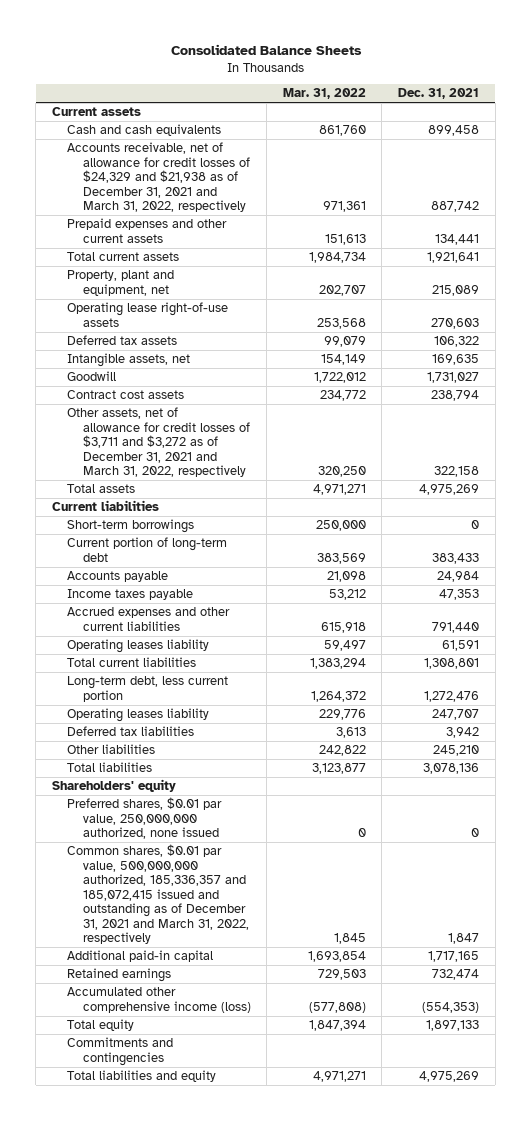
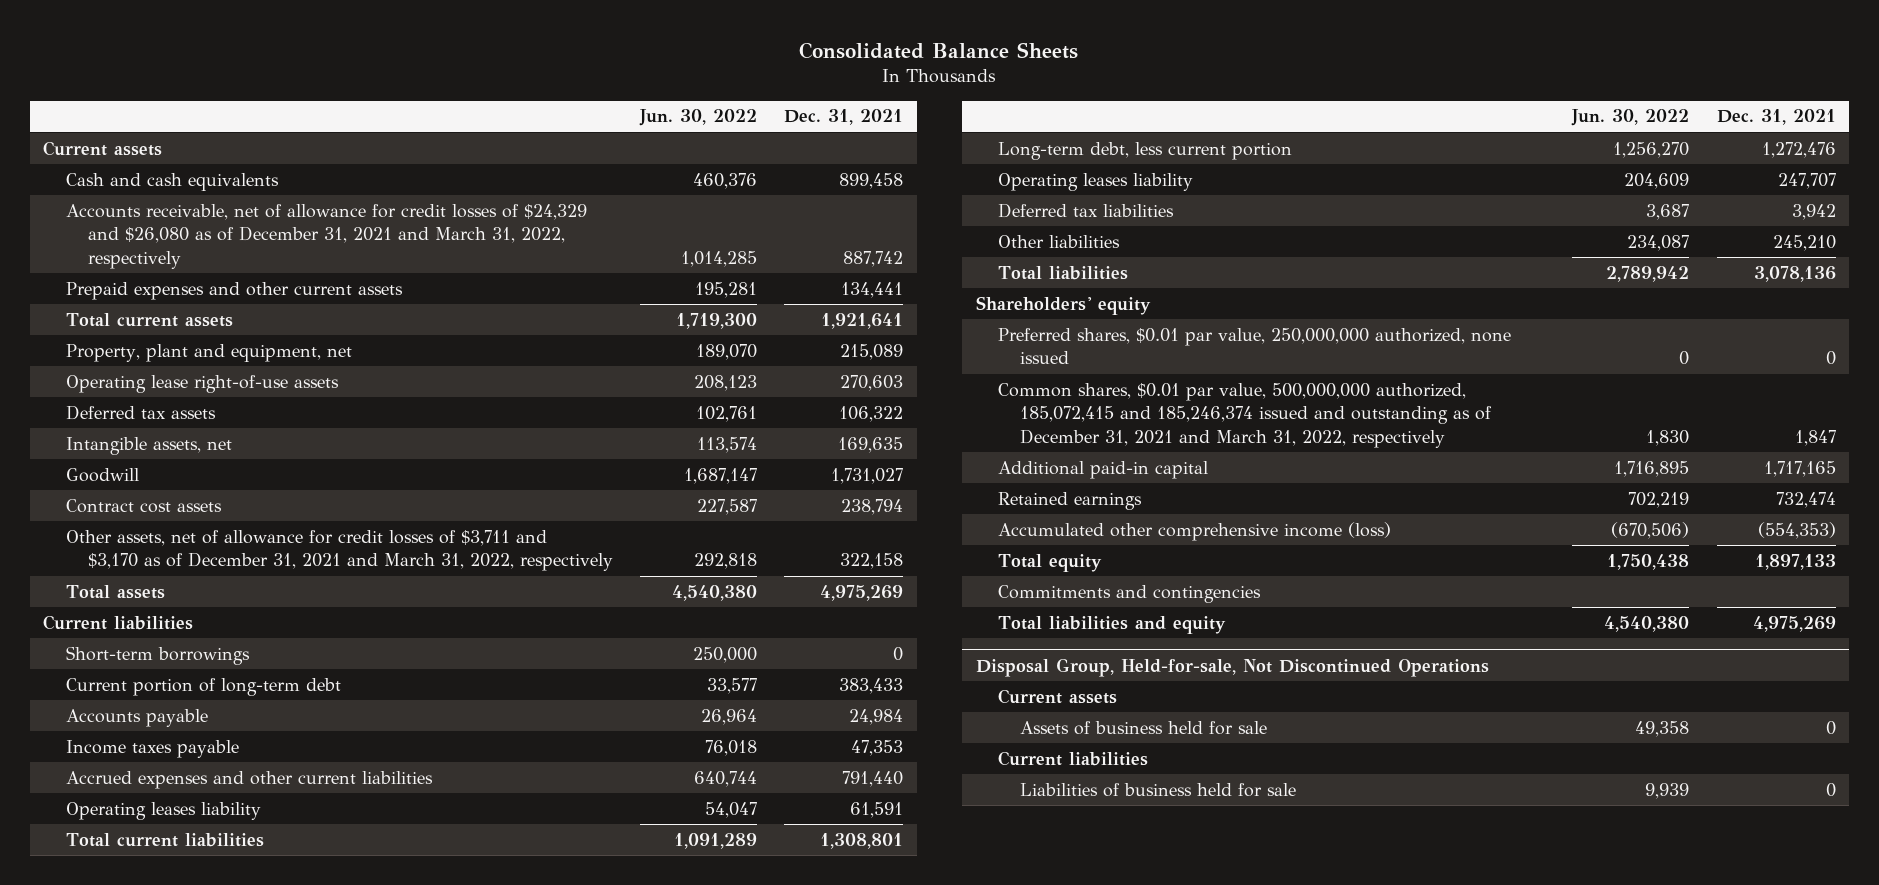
- | Mar. 31, 2022 | Dec. 31, 2021
+ | Jun. 30, 2022 | Dec. 31, 2021
- Accounts receivable, net of allowance for credit losses of $24,329 and $21,938 as of December 31, 2021 and March 31, 2022, respectively | 971,361 | 887,742
+ Accounts receivable, net of allowance for credit losses of $24,329 and $26,080 as of December 31, 2021 and March 31, 2022, respectively | 1,014,285 | 887,742
- Other assets, net of allowance for credit losses of $3,711 and $3,272 as of December 31, 2021 and March 31, 2022, respectively | 320,250 | 322,158
+ Other assets, net of allowance for credit losses of $3,711 and $3,170 as of December 31, 2021 and March 31, 2022, respectively | 292,818 | 322,158
- Common shares, $0.01 par value, 500,000,000 authorized, 185,336,357 and 185,072,415 issued and outstanding as of December 31, 2021 and March 31, 2022, respectively | 1,845 | 1,847
+ Common shares, $0.01 par value, 500,000,000 authorized, 185,072,415 and 185,246,374 issued and outstanding as of December 31, 2021 and March 31, 2022, respectively | 1,830 | 1,847
+ Disposal Group, Held-for-sale, Not Discontinued Operations
+ Current assets
+ Assets of business held for sale | 49,358 | 0
+ Current liabilities
+ Liabilities of business held for sale | 9,939 | 0

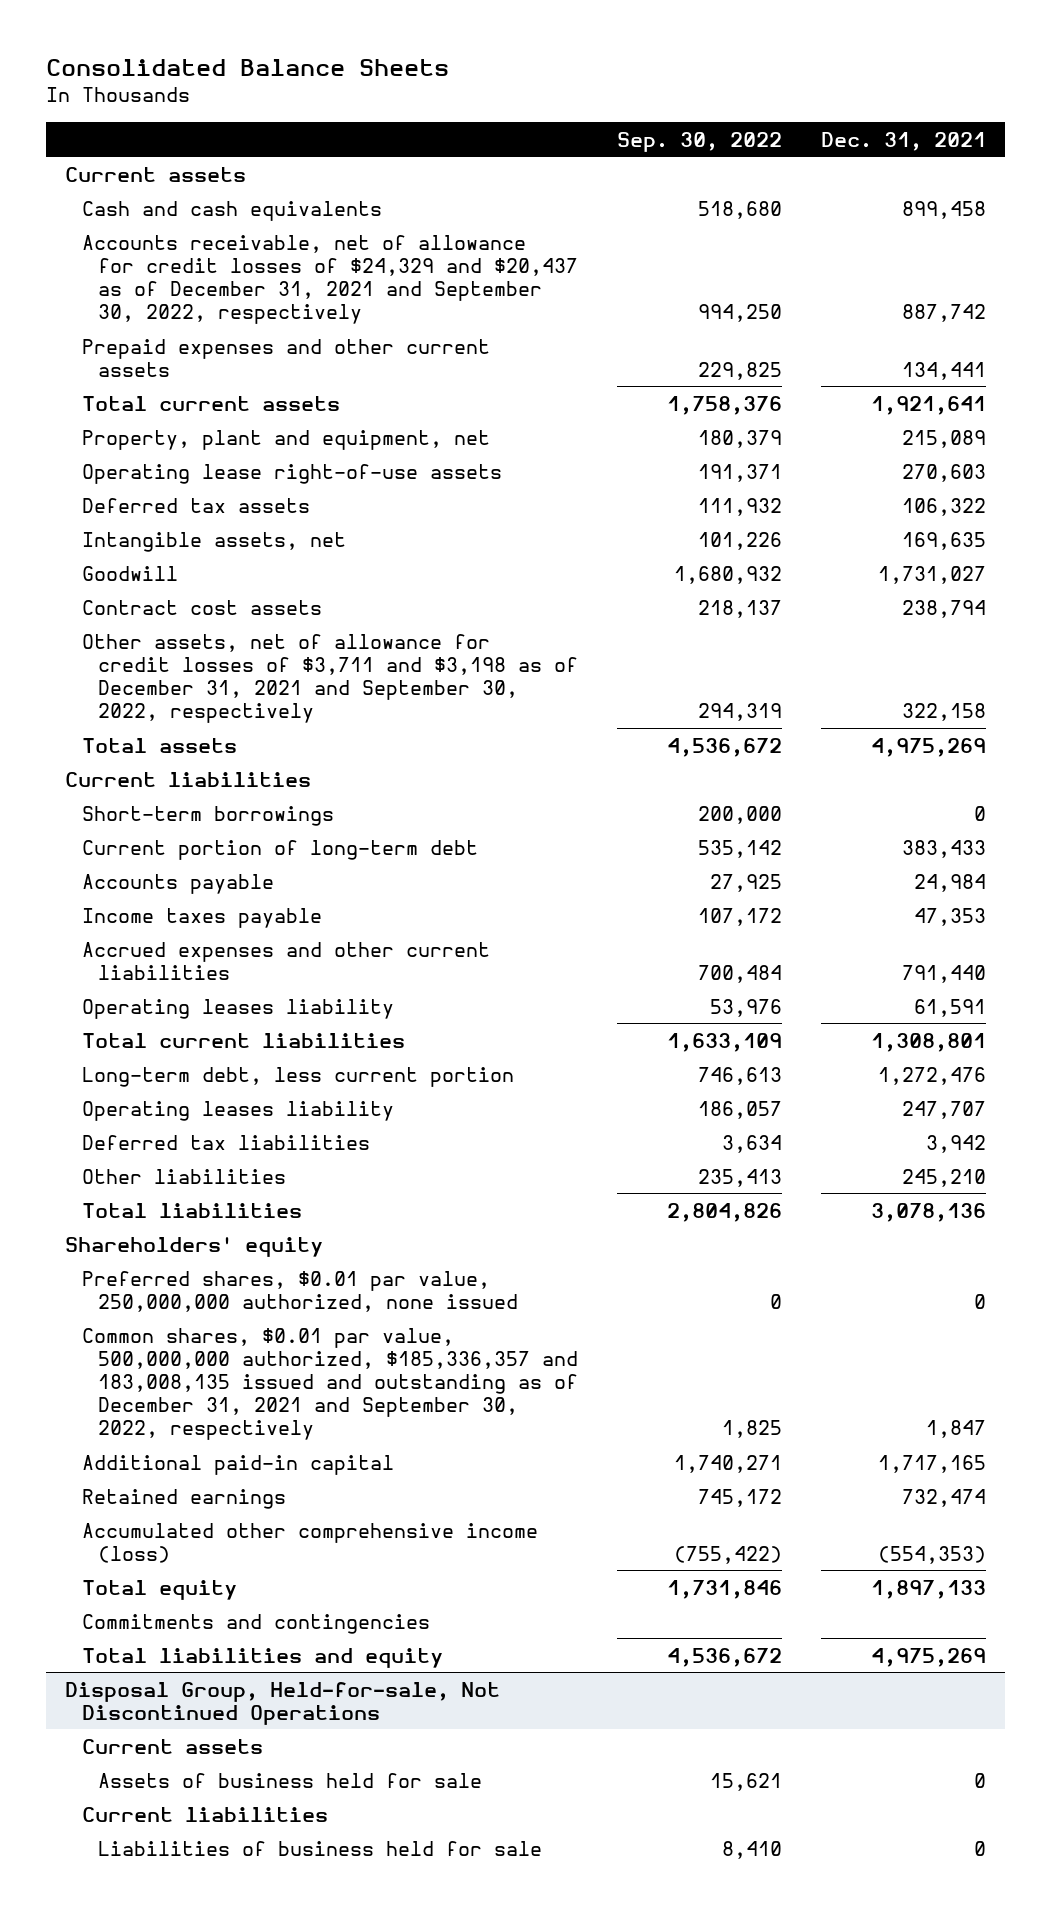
- | Jun. 30, 2022 | Dec. 31, 2021
+ | Sep. 30, 2022 | Dec. 31, 2021
- Accounts receivable, net of allowance for credit losses of $24,329 and $26,080 as of December 31, 2021 and March 31, 2022, respectively | 1,014,285 | 887,742
+ Accounts receivable, net of allowance for credit losses of $24,329 and $20,437 as of December 31, 2021 and September 30, 2022, respectively | 994,250 | 887,742
- Other assets, net of allowance for credit losses of $3,711 and $3,170 as of December 31, 2021 and March 31, 2022, respectively | 292,818 | 322,158
+ Other assets, net of allowance for credit losses of $3,711 and $3,198 as of December 31, 2021 and September 30, 2022, respectively | 294,319 | 322,158
- Common shares, $0.01 par value, 500,000,000 authorized, 185,072,415 and 185,246,374 issued and outstanding as of December 31, 2021 and March 31, 2022, respectively | 1,830 | 1,847
+ Common shares, $0.01 par value, 500,000,000 authorized, $185,336,357 and 183,008,135 issued and outstanding as of December 31, 2021 and September 30, 2022, respectively | 1,825 | 1,847

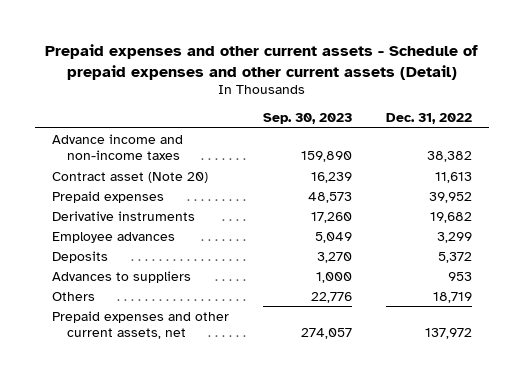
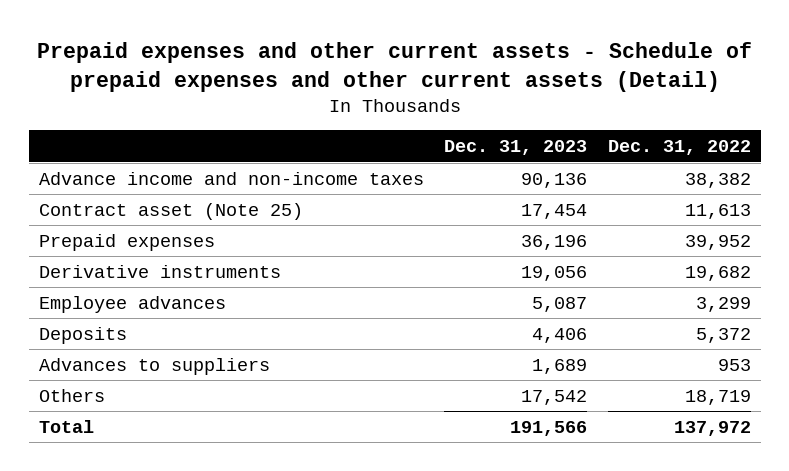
- | Sep. 30, 2023 | Dec. 31, 2022
+ | Dec. 31, 2023 | Dec. 31, 2022
- Contract asset (Note 20) | 16,239 | 11,613
+ Contract asset (Note 25) | 17,454 | 11,613
- Prepaid expenses and other current assets, net | 274,057 | 137,972
+ Total | 191,566 | 137,972

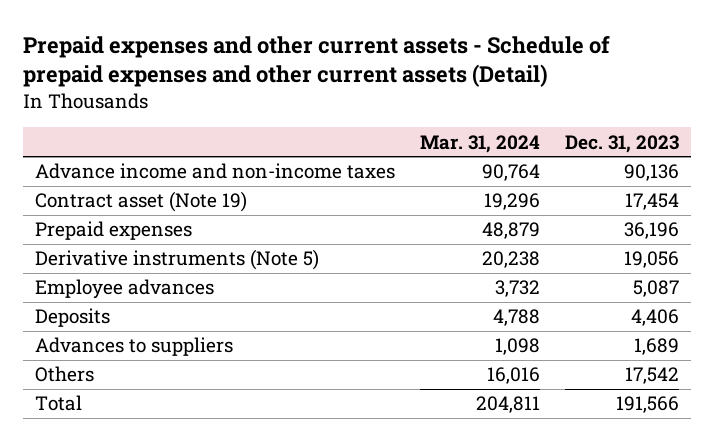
- | Dec. 31, 2023 | Dec. 31, 2022
+ | Mar. 31, 2024 | Dec. 31, 2023
- Contract asset (Note 25) | 17,454 | 11,613
+ Contract asset (Note 19) | 19,296 | 17,454
- Derivative instruments | 19,056 | 19,682
+ Derivative instruments (Note 5) | 20,238 | 19,056

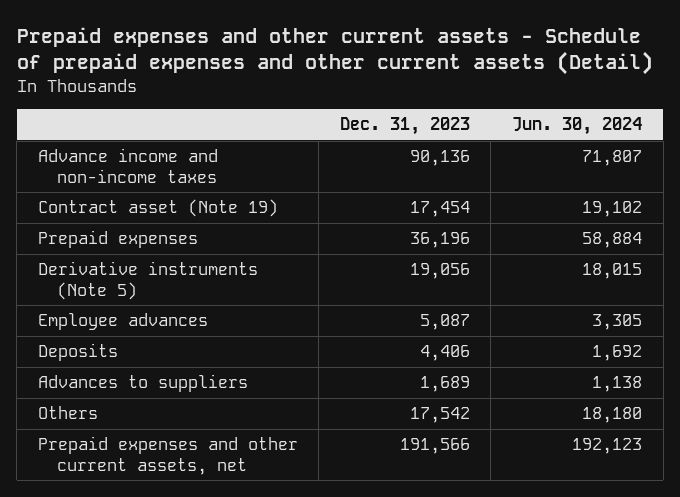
- | Mar. 31, 2024 | Dec. 31, 2023
+ | Dec. 31, 2023 | Jun. 30, 2024
- Total | 204,811 | 191,566
+ Prepaid expenses and other current assets, net | 191,566 | 192,123

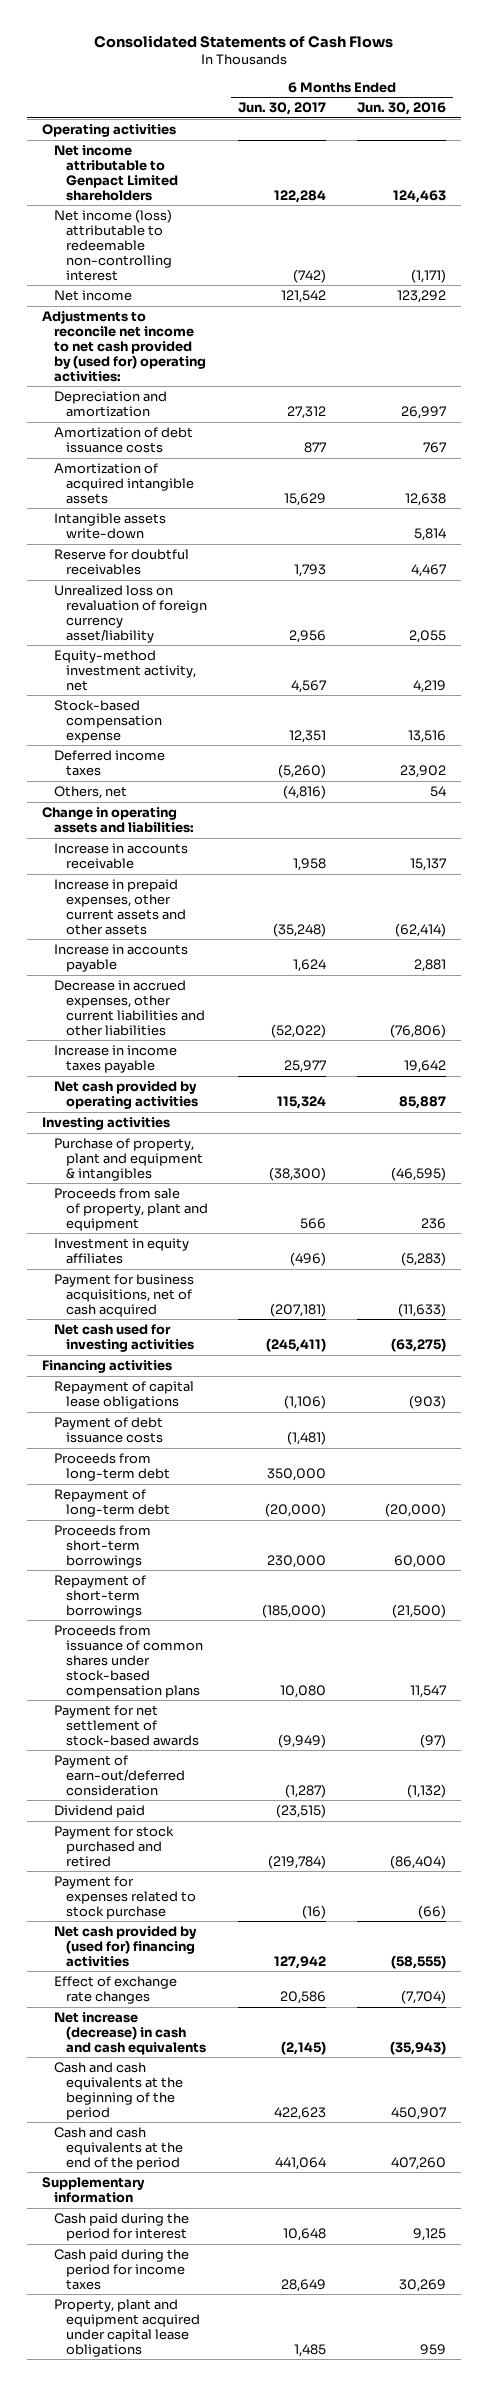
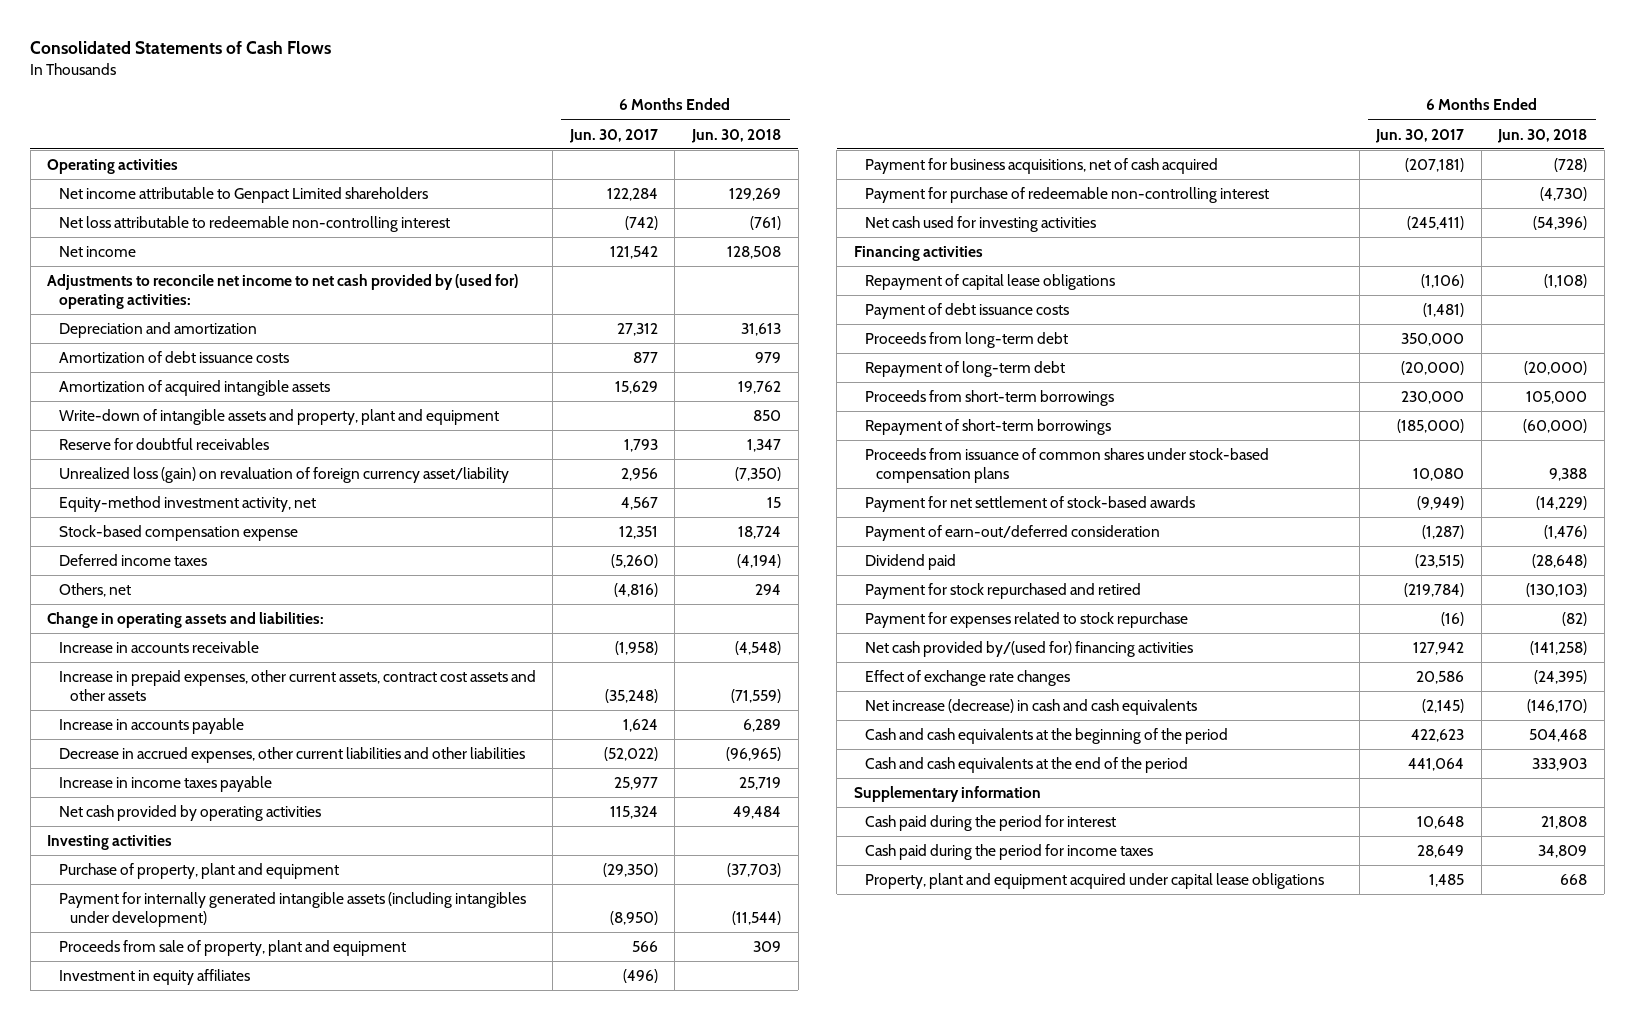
- | 6 Months Ended Jun. 30, 2017 | 6 Months Ended Jun. 30, 2016
+ | 6 Months Ended Jun. 30, 2017 | 6 Months Ended Jun. 30, 2018
- Net income (loss) attributable to redeemable non-controlling interest | (742) | (1,171)
+ Net loss attributable to redeemable non-controlling interest | (742) | (761)
- Intangible assets write-down | | 5,814
+ Write-down of intangible assets and property, plant and equipment | | 850
- Unrealized loss on revaluation of foreign currency asset/liability | 2,956 | 2,055
+ Unrealized loss (gain) on revaluation of foreign currency asset/liability | 2,956 | (7,350)
- Increase in accounts receivable | 1,958 | 15,137
- Increase in prepaid expenses, other current assets and other assets | (35,248) | (62,414)
+ Increase in accounts receivable | (1,958) | (4,548)
+ Increase in prepaid expenses, other current assets, contract cost assets and other assets | (35,248) | (71,559)
- Purchase of property, plant and equipment & intangibles | (38,300) | (46,595)
+ Purchase of property, plant and equipment | (29,350) | (37,703)
+ Payment for internally generated intangible assets (including intangibles under development) | (8,950) | (11,544)
+ Payment for purchase of redeemable non-controlling interest | | (4,730)
- Payment for stock purchased and retired | (219,784) | (86,404)
- Payment for expenses related to stock purchase | (16) | (66)
- Net cash provided by (used for) financing activities | 127,942 | (58,555)
+ Payment for stock repurchased and retired | (219,784) | (130,103)
+ Payment for expenses related to stock repurchase | (16) | (82)
+ Net cash provided by/(used for) financing activities | 127,942 | (141,258)

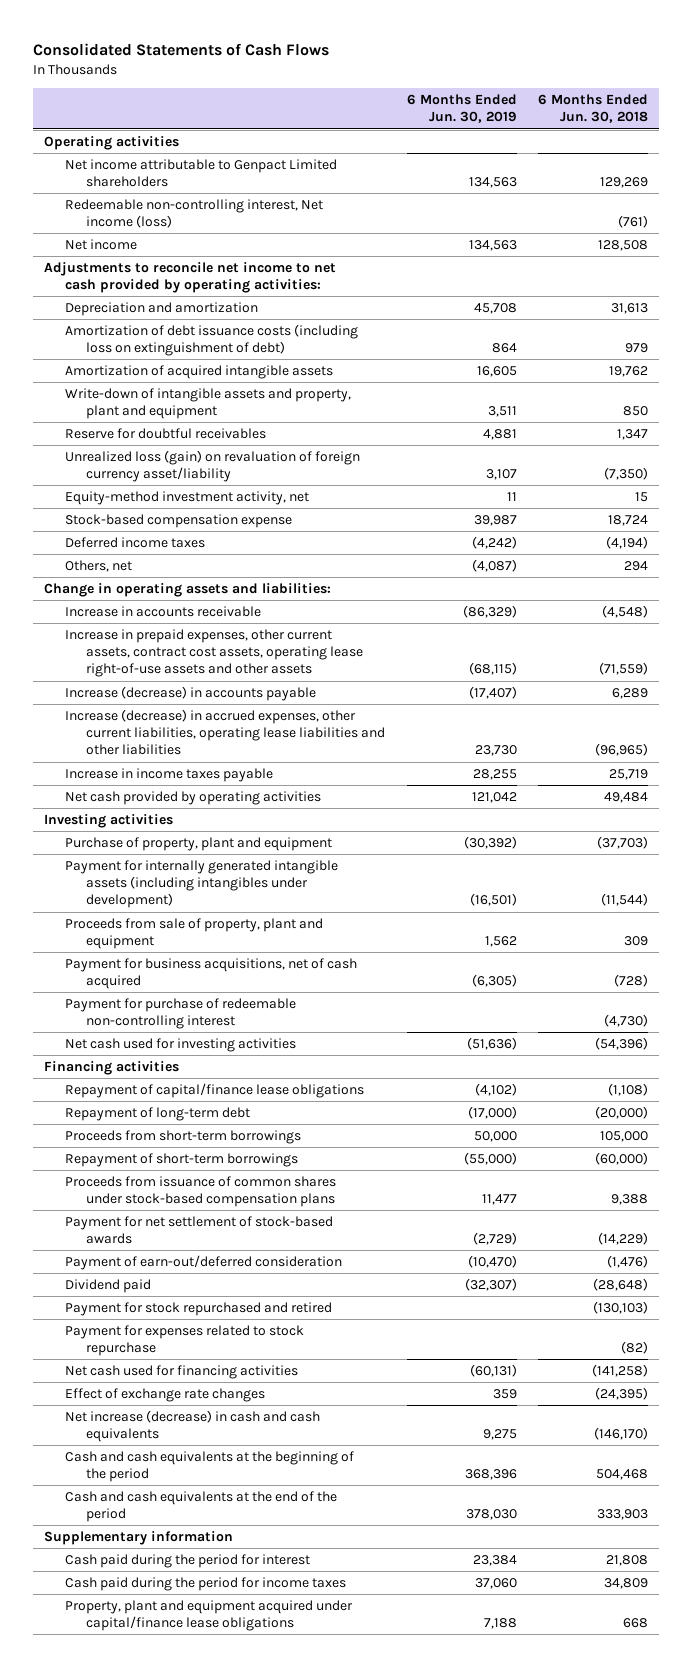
- | 6 Months Ended Jun. 30, 2017 | 6 Months Ended Jun. 30, 2018
+ | 6 Months Ended Jun. 30, 2019 | 6 Months Ended Jun. 30, 2018
- Net loss attributable to redeemable non-controlling interest | (742) | (761)
+ Redeemable non-controlling interest, Net income (loss) | | (761)
- Adjustments to reconcile net income to net cash provided by (used for) operating activities:
+ Adjustments to reconcile net income to net cash provided by operating activities:
- Amortization of debt issuance costs | 877 | 979
+ Amortization of debt issuance costs (including loss on extinguishment of debt) | 864 | 979
- Increase in prepaid expenses, other current assets, contract cost assets and other assets | (35,248) | (71,559)
- Increase in accounts payable | 1,624 | 6,289
- Decrease in accrued expenses, other current liabilities and other liabilities | (52,022) | (96,965)
+ Increase in prepaid expenses, other current assets, contract cost assets, operating lease right-of-use assets and other assets | (68,115) | (71,559)
+ Increase (decrease) in accounts payable | (17,407) | 6,289
+ Increase (decrease) in accrued expenses, other current liabilities, operating lease liabilities and other liabilities | 23,730 | (96,965)
- Investment in equity affiliates | (496) |
- Repayment of capital lease obligations | (1,106) | (1,108)
- Payment of debt issuance costs | (1,481) |
- Proceeds from long-term debt | 350,000 |
+ Repayment of capital/finance lease obligations | (4,102) | (1,108)
- Net cash provided by/(used for) financing activities | 127,942 | (141,258)
+ Net cash used for financing activities | (60,131) | (141,258)
- Property, plant and equipment acquired under capital lease obligations | 1,485 | 668
+ Property, plant and equipment acquired under capital/finance lease obligations | 7,188 | 668

